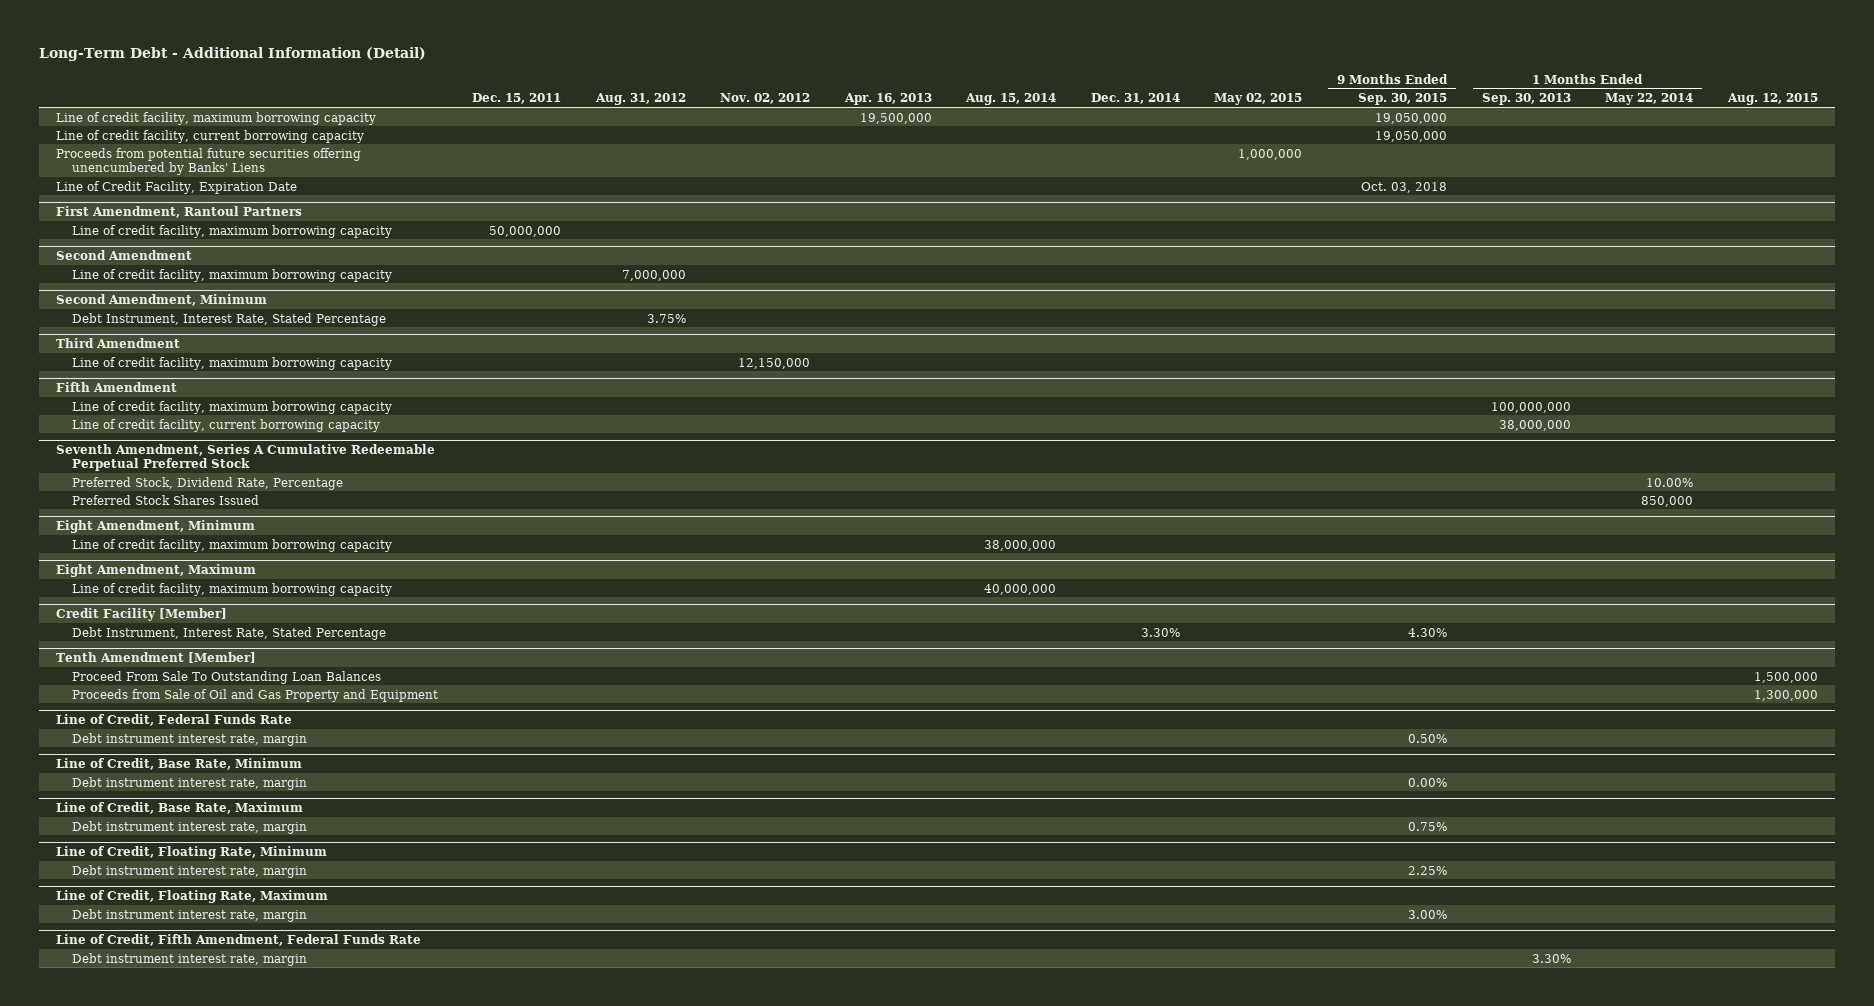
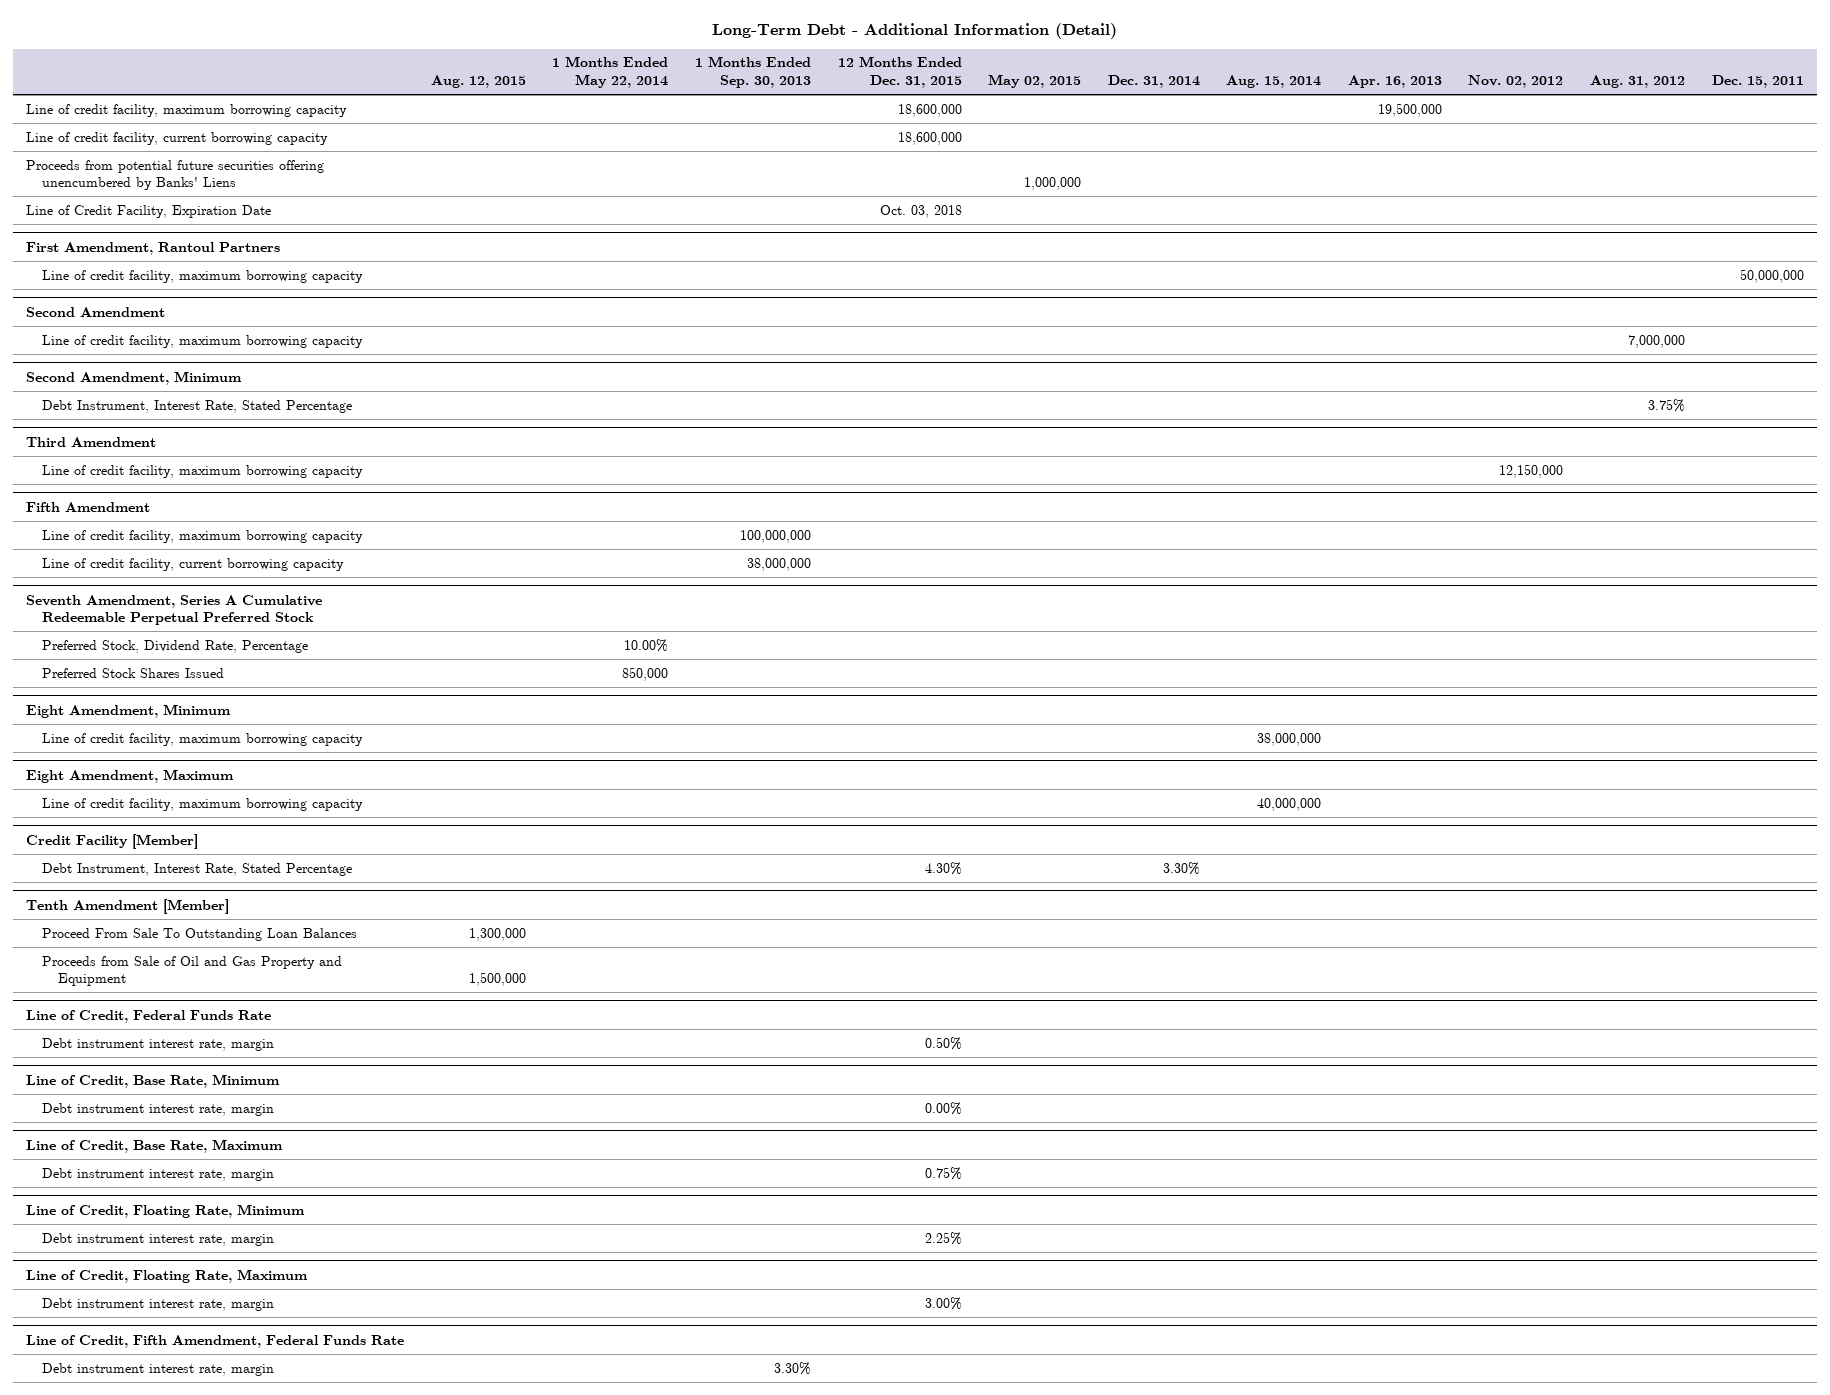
- | Dec. 15, 2011 | Aug. 31, 2012 | Nov. 02, 2012 | Apr. 16, 2013 | Aug. 15, 2014 | Dec. 31, 2014 | May 02, 2015 | 9 Months Ended Sep. 30, 2015 | 1 Months Ended Sep. 30, 2013 | 1 Months Ended May 22, 2014 | Aug. 12, 2015
+ | Aug. 12, 2015 | 1 Months Ended May 22, 2014 | 1 Months Ended Sep. 30, 2013 | 12 Months Ended Dec. 31, 2015 | May 02, 2015 | Dec. 31, 2014 | Aug. 15, 2014 | Apr. 16, 2013 | Nov. 02, 2012 | Aug. 31, 2012 | Dec. 15, 2011
@ Tenth Amendment [Member]
- Proceed From Sale To Outstanding Loan Balances | | | | | | | | | | | 1,500,000
- Proceeds from Sale of Oil and Gas Property and Equipment | | | | | | | | | | | 1,300,000
+ Proceed From Sale To Outstanding Loan Balances | 1,300,000 | | | | | | | | | |
+ Proceeds from Sale of Oil and Gas Property and Equipment | 1,500,000 | | | | | | | | | |

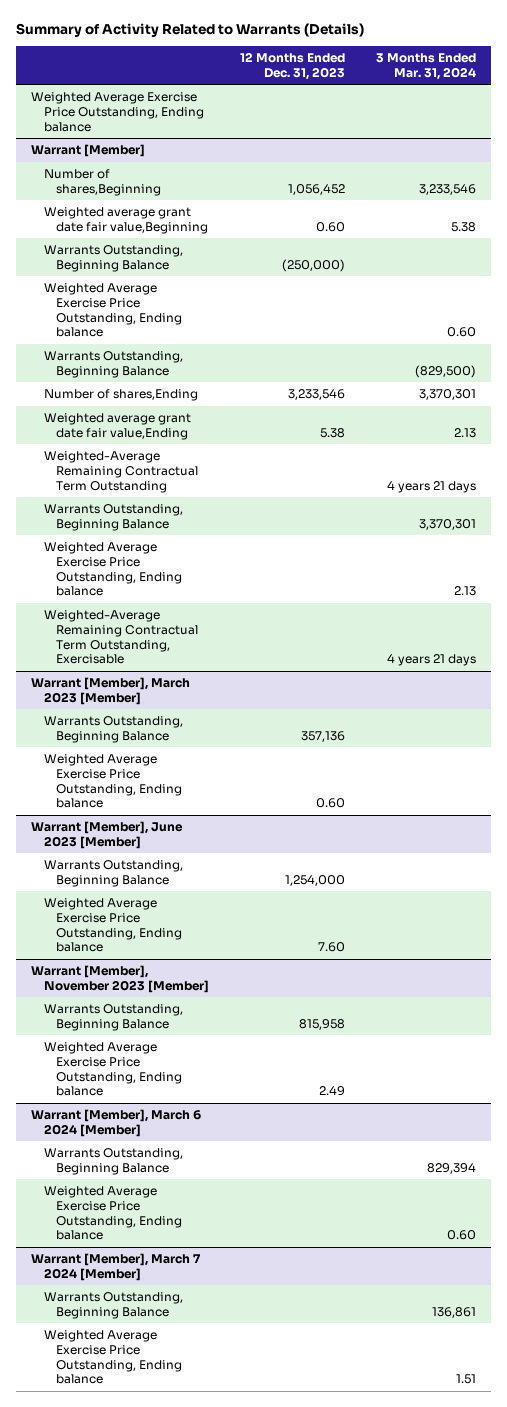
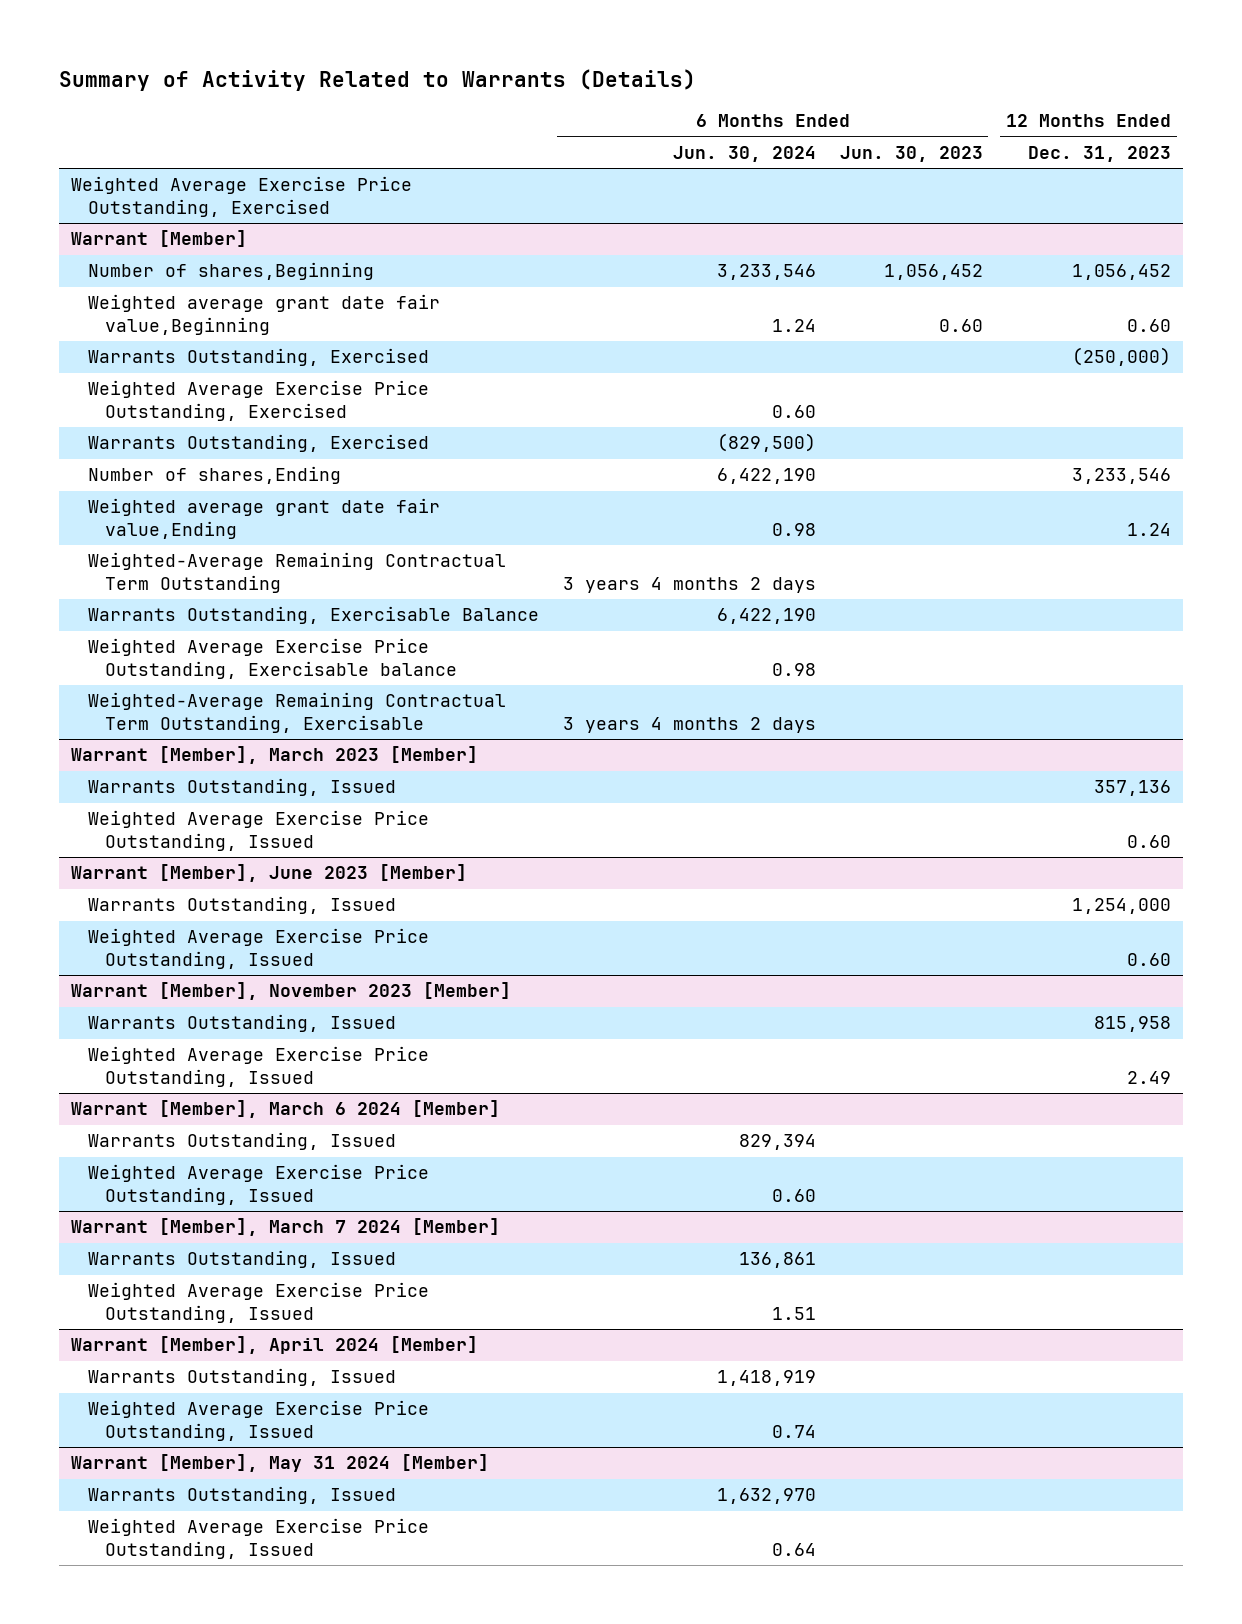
- | 12 Months Ended Dec. 31, 2023 | 3 Months Ended Mar. 31, 2024
+ | 6 Months Ended Jun. 30, 2024 | 6 Months Ended Jun. 30, 2023 | 12 Months Ended Dec. 31, 2023
- Weighted Average Exercise Price Outstanding, Ending balance
+ Weighted Average Exercise Price Outstanding, Exercised
@ Warrant [Member]
- Warrants Outstanding, Beginning Balance | (250,000) |
- Weighted Average Exercise Price Outstanding, Ending balance | | 0.60
- Warrants Outstanding, Beginning Balance | | (829,500)
+ Warrants Outstanding, Exercised | | | (250,000)
+ Weighted Average Exercise Price Outstanding, Exercised | 0.60 | |
+ Warrants Outstanding, Exercised | (829,500) | |
- Weighted average grant date fair value,Ending | 5.38 | 2.13
+ Weighted average grant date fair value,Ending | 0.98 | | 1.24
- Warrants Outstanding, Beginning Balance | | 3,370,301
- Weighted Average Exercise Price Outstanding, Ending balance | | 2.13
+ Warrants Outstanding, Exercisable Balance | 6,422,190 | |
+ Weighted Average Exercise Price Outstanding, Exercisable balance | 0.98 | |
@ Warrant [Member], March 2023 [Member]
- Warrants Outstanding, Beginning Balance | 357,136 |
- Weighted Average Exercise Price Outstanding, Ending balance | 0.60 |
+ Warrants Outstanding, Issued | | | 357,136
+ Weighted Average Exercise Price Outstanding, Issued | | | 0.60
@ Warrant [Member], June 2023 [Member]
- Warrants Outstanding, Beginning Balance | 1,254,000 |
- Weighted Average Exercise Price Outstanding, Ending balance | 7.60 |
+ Warrants Outstanding, Issued | | | 1,254,000
+ Weighted Average Exercise Price Outstanding, Issued | | | 0.60
@ Warrant [Member], November 2023 [Member]
- Warrants Outstanding, Beginning Balance | 815,958 |
- Weighted Average Exercise Price Outstanding, Ending balance | 2.49 |
+ Warrants Outstanding, Issued | | | 815,958
+ Weighted Average Exercise Price Outstanding, Issued | | | 2.49
@ Warrant [Member], March 6 2024 [Member]
- Warrants Outstanding, Beginning Balance | | 829,394
- Weighted Average Exercise Price Outstanding, Ending balance | | 0.60
+ Warrants Outstanding, Issued | 829,394 | |
+ Weighted Average Exercise Price Outstanding, Issued | 0.60 | |
@ Warrant [Member], March 7 2024 [Member]
- Warrants Outstanding, Beginning Balance | | 136,861
- Weighted Average Exercise Price Outstanding, Ending balance | | 1.51
+ Warrants Outstanding, Issued | 136,861 | |
+ Weighted Average Exercise Price Outstanding, Issued | 1.51 | |
+ Warrant [Member], April 2024 [Member]
+ Warrants Outstanding, Issued | 1,418,919 | |
+ Weighted Average Exercise Price Outstanding, Issued | 0.74 | |
+ Warrant [Member], May 31 2024 [Member]
+ Warrants Outstanding, Issued | 1,632,970 | |
+ Weighted Average Exercise Price Outstanding, Issued | 0.64 | |

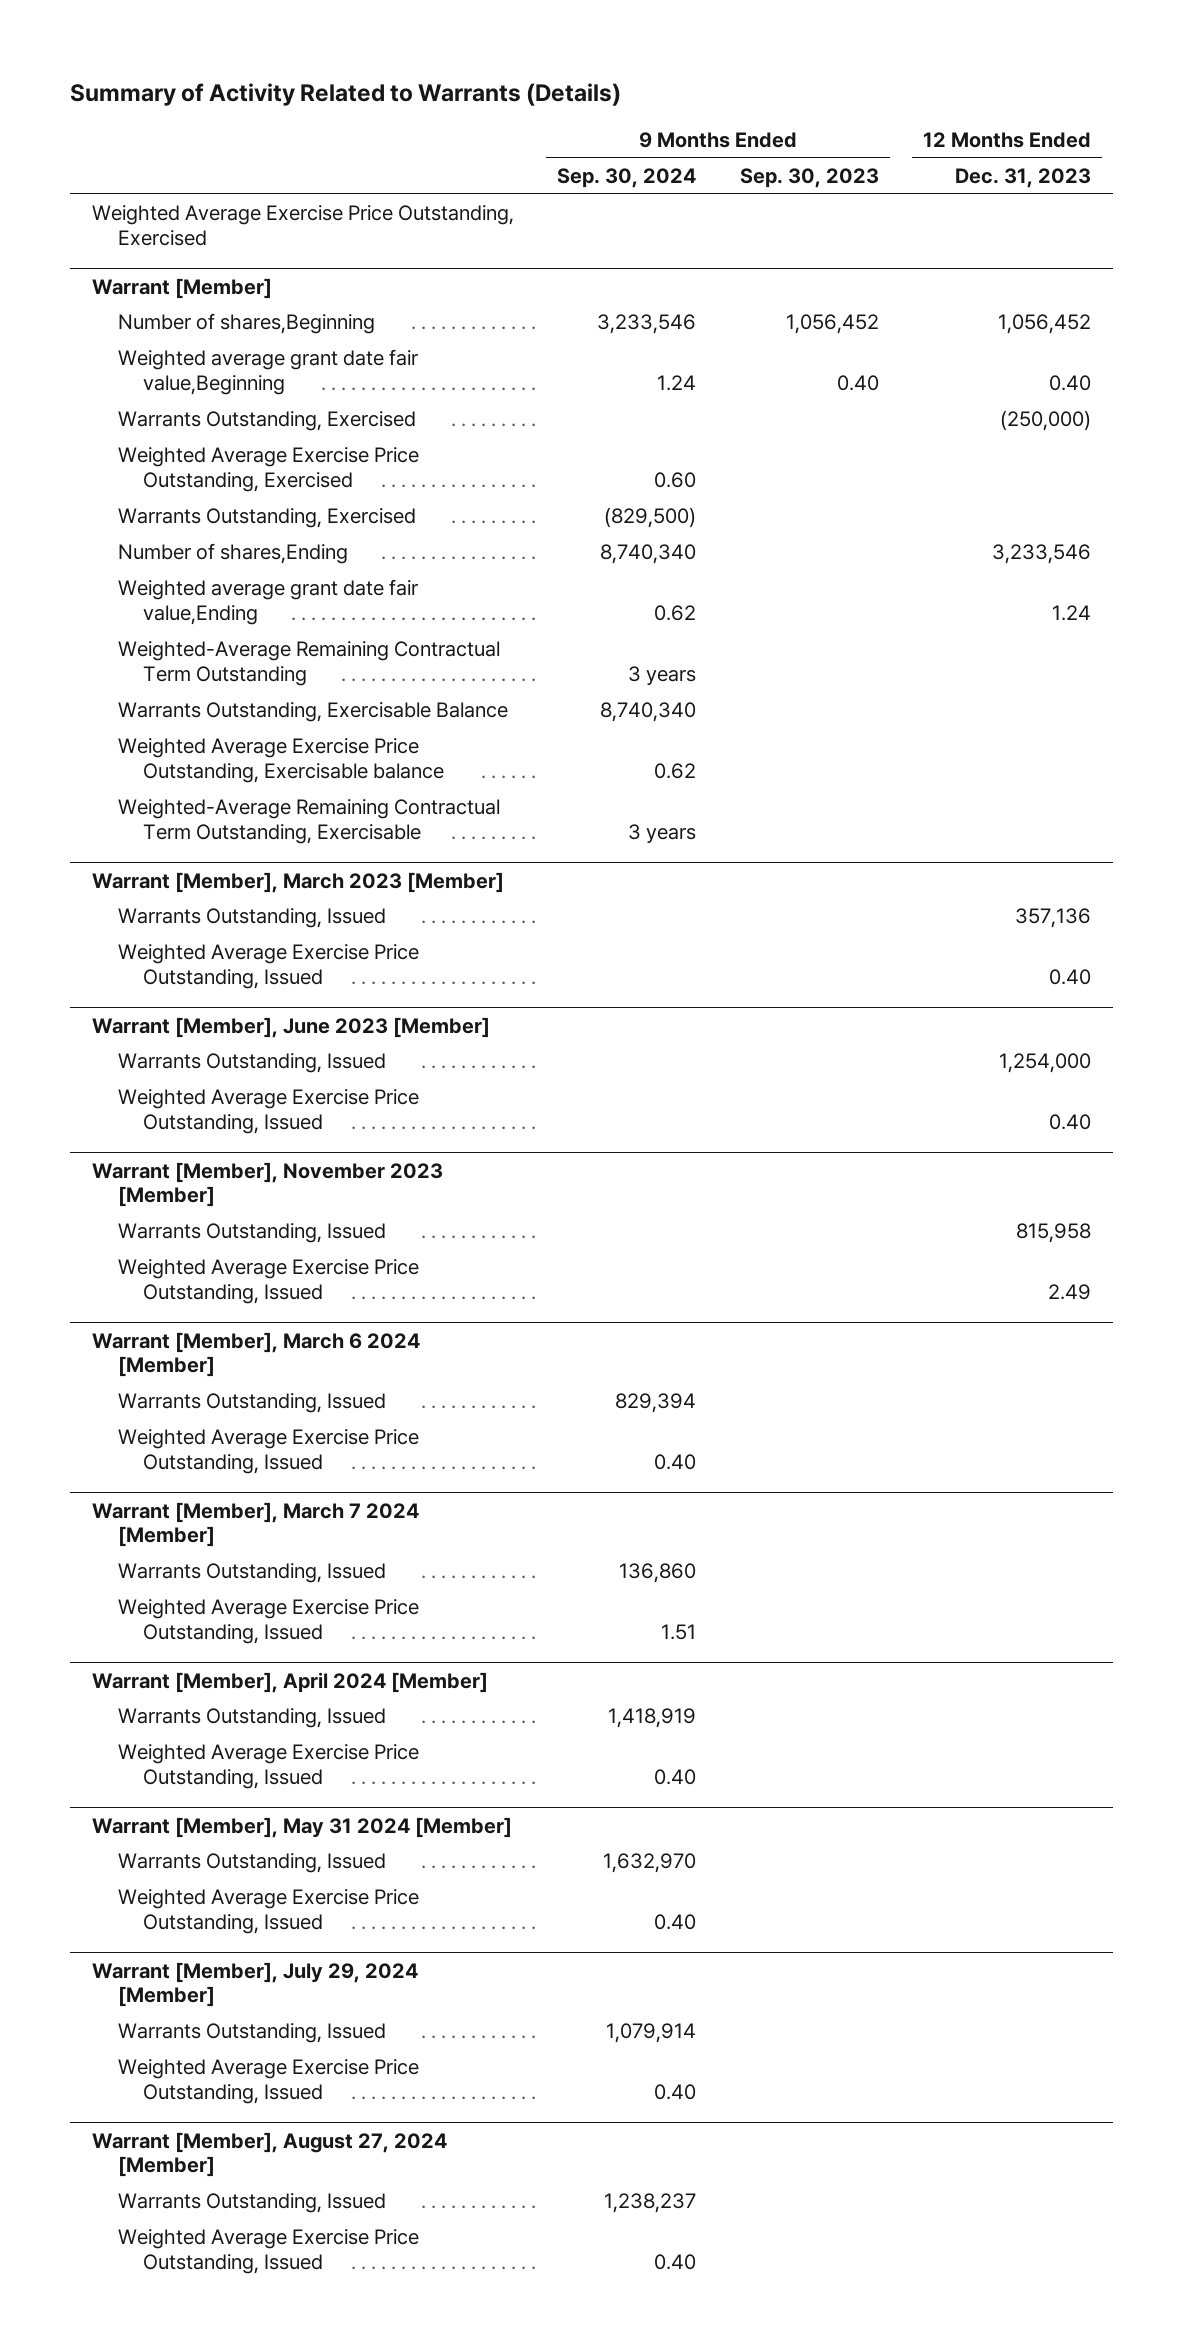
- | 6 Months Ended Jun. 30, 2024 | 6 Months Ended Jun. 30, 2023 | 12 Months Ended Dec. 31, 2023
+ | 9 Months Ended Sep. 30, 2024 | 9 Months Ended Sep. 30, 2023 | 12 Months Ended Dec. 31, 2023
@ Warrant [Member]
- Weighted average grant date fair value,Beginning | 1.24 | 0.60 | 0.60
+ Weighted average grant date fair value,Beginning | 1.24 | 0.40 | 0.40
@ Warrant [Member], March 2023 [Member]
- Weighted Average Exercise Price Outstanding, Issued | | | 0.60
+ Weighted Average Exercise Price Outstanding, Issued | | | 0.40
@ Warrant [Member], June 2023 [Member]
- Weighted Average Exercise Price Outstanding, Issued | | | 0.60
+ Weighted Average Exercise Price Outstanding, Issued | | | 0.40
+ Warrant [Member], July 29, 2024 [Member]
+ Warrants Outstanding, Issued | 1,079,914 | |
+ Weighted Average Exercise Price Outstanding, Issued | 0.40 | |
+ Warrant [Member], August 27, 2024 [Member]
+ Warrants Outstanding, Issued | 1,238,237 | |
+ Weighted Average Exercise Price Outstanding, Issued | 0.40 | |

